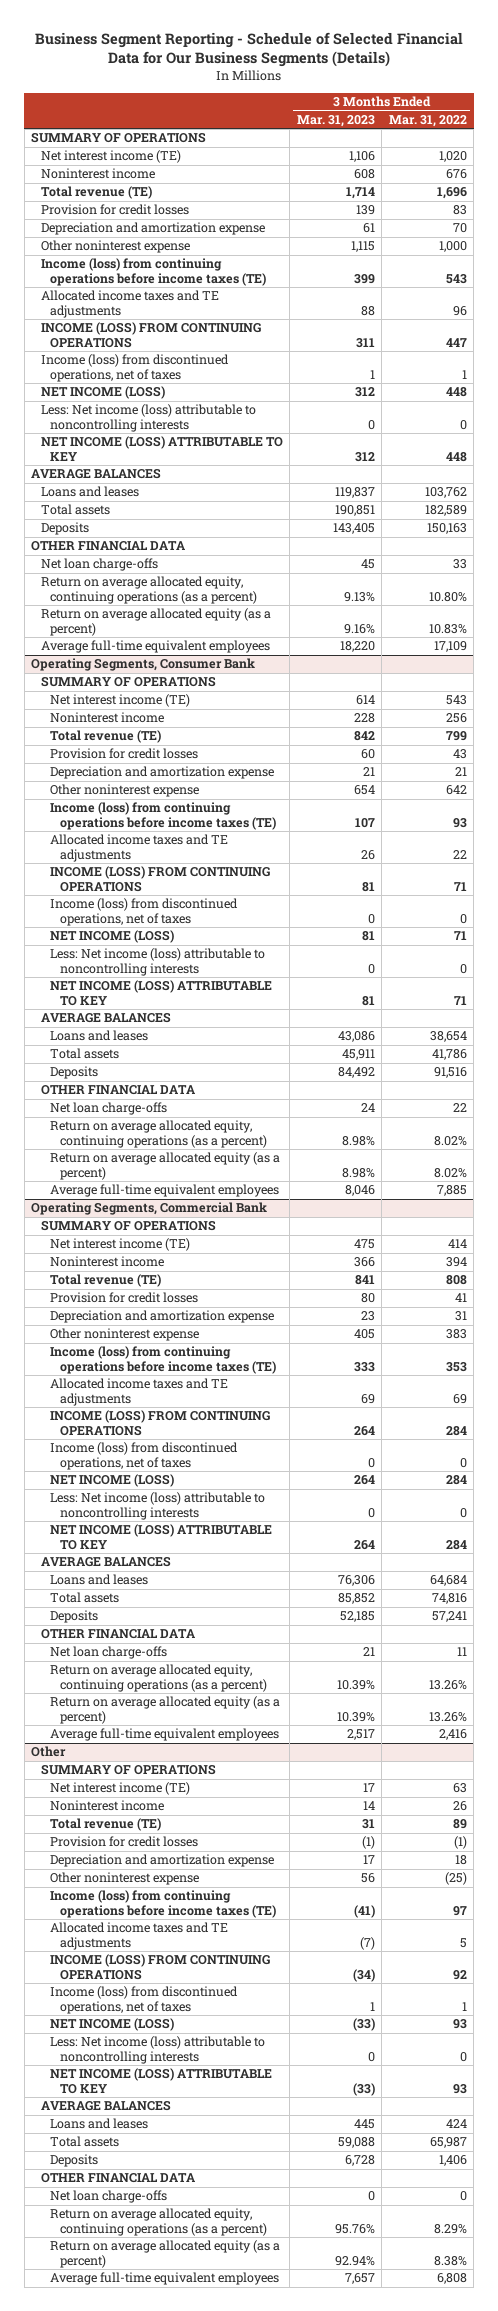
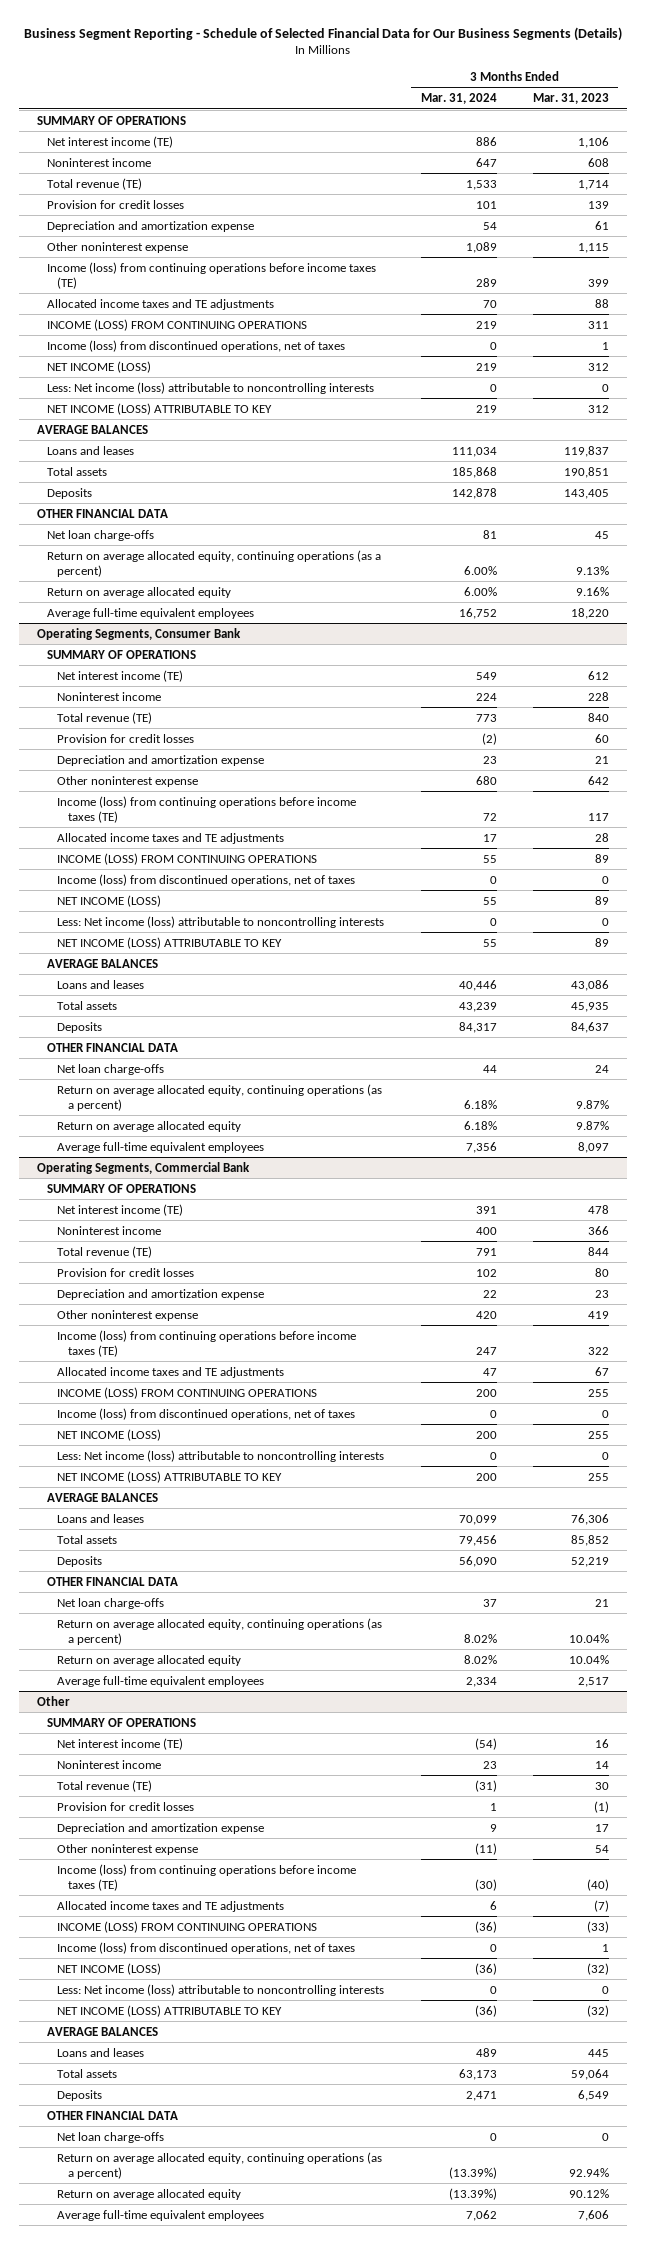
- | 3 Months Ended Mar. 31, 2023 | 3 Months Ended Mar. 31, 2022
+ | 3 Months Ended Mar. 31, 2024 | 3 Months Ended Mar. 31, 2023
- Return on average allocated equity (as a percent) | 9.16% | 10.83%
+ Return on average allocated equity | 6.00% | 9.16%
@ Operating Segments, Consumer Bank
- Net interest income (TE) | 614 | 543
+ Net interest income (TE) | 549 | 612
- Total revenue (TE) | 842 | 799
+ Total revenue (TE) | 773 | 840
- Other noninterest expense | 654 | 642
- Income (loss) from continuing operations before income taxes (TE) | 107 | 93
- Allocated income taxes and TE adjustments | 26 | 22
- INCOME (LOSS) FROM CONTINUING OPERATIONS | 81 | 71
+ Other noninterest expense | 680 | 642
+ Income (loss) from continuing operations before income taxes (TE) | 72 | 117
+ Allocated income taxes and TE adjustments | 17 | 28
+ INCOME (LOSS) FROM CONTINUING OPERATIONS | 55 | 89
- NET INCOME (LOSS) | 81 | 71
+ NET INCOME (LOSS) | 55 | 89
- NET INCOME (LOSS) ATTRIBUTABLE TO KEY | 81 | 71
+ NET INCOME (LOSS) ATTRIBUTABLE TO KEY | 55 | 89
- Total assets | 45,911 | 41,786
- Deposits | 84,492 | 91,516
+ Total assets | 43,239 | 45,935
+ Deposits | 84,317 | 84,637
- Return on average allocated equity, continuing operations (as a percent) | 8.98% | 8.02%
- Return on average allocated equity (as a percent) | 8.98% | 8.02%
- Average full-time equivalent employees | 8,046 | 7,885
+ Return on average allocated equity, continuing operations (as a percent) | 6.18% | 9.87%
+ Return on average allocated equity | 6.18% | 9.87%
+ Average full-time equivalent employees | 7,356 | 8,097
@ Operating Segments, Commercial Bank
- Net interest income (TE) | 475 | 414
+ Net interest income (TE) | 391 | 478
- Total revenue (TE) | 841 | 808
+ Total revenue (TE) | 791 | 844
- Other noninterest expense | 405 | 383
- Income (loss) from continuing operations before income taxes (TE) | 333 | 353
- Allocated income taxes and TE adjustments | 69 | 69
- INCOME (LOSS) FROM CONTINUING OPERATIONS | 264 | 284
+ Other noninterest expense | 420 | 419
+ Income (loss) from continuing operations before income taxes (TE) | 247 | 322
+ Allocated income taxes and TE adjustments | 47 | 67
+ INCOME (LOSS) FROM CONTINUING OPERATIONS | 200 | 255
- NET INCOME (LOSS) | 264 | 284
+ NET INCOME (LOSS) | 200 | 255
- NET INCOME (LOSS) ATTRIBUTABLE TO KEY | 264 | 284
+ NET INCOME (LOSS) ATTRIBUTABLE TO KEY | 200 | 255
- Deposits | 52,185 | 57,241
+ Deposits | 56,090 | 52,219
- Return on average allocated equity, continuing operations (as a percent) | 10.39% | 13.26%
- Return on average allocated equity (as a percent) | 10.39% | 13.26%
+ Return on average allocated equity, continuing operations (as a percent) | 8.02% | 10.04%
+ Return on average allocated equity | 8.02% | 10.04%
@ Other
- Net interest income (TE) | 17 | 63
+ Net interest income (TE) | (54) | 16
- Total revenue (TE) | 31 | 89
+ Total revenue (TE) | (31) | 30
- Other noninterest expense | 56 | (25)
- Income (loss) from continuing operations before income taxes (TE) | (41) | 97
+ Other noninterest expense | (11) | 54
+ Income (loss) from continuing operations before income taxes (TE) | (30) | (40)
- INCOME (LOSS) FROM CONTINUING OPERATIONS | (34) | 92
+ INCOME (LOSS) FROM CONTINUING OPERATIONS | (36) | (33)
- NET INCOME (LOSS) | (33) | 93
+ NET INCOME (LOSS) | (36) | (32)
- NET INCOME (LOSS) ATTRIBUTABLE TO KEY | (33) | 93
+ NET INCOME (LOSS) ATTRIBUTABLE TO KEY | (36) | (32)
- Total assets | 59,088 | 65,987
- Deposits | 6,728 | 1,406
+ Total assets | 63,173 | 59,064
+ Deposits | 2,471 | 6,549
- Return on average allocated equity, continuing operations (as a percent) | 95.76% | 8.29%
- Return on average allocated equity (as a percent) | 92.94% | 8.38%
- Average full-time equivalent employees | 7,657 | 6,808
+ Return on average allocated equity, continuing operations (as a percent) | (13.39%) | 92.94%
+ Return on average allocated equity | (13.39%) | 90.12%
+ Average full-time equivalent employees | 7,062 | 7,606

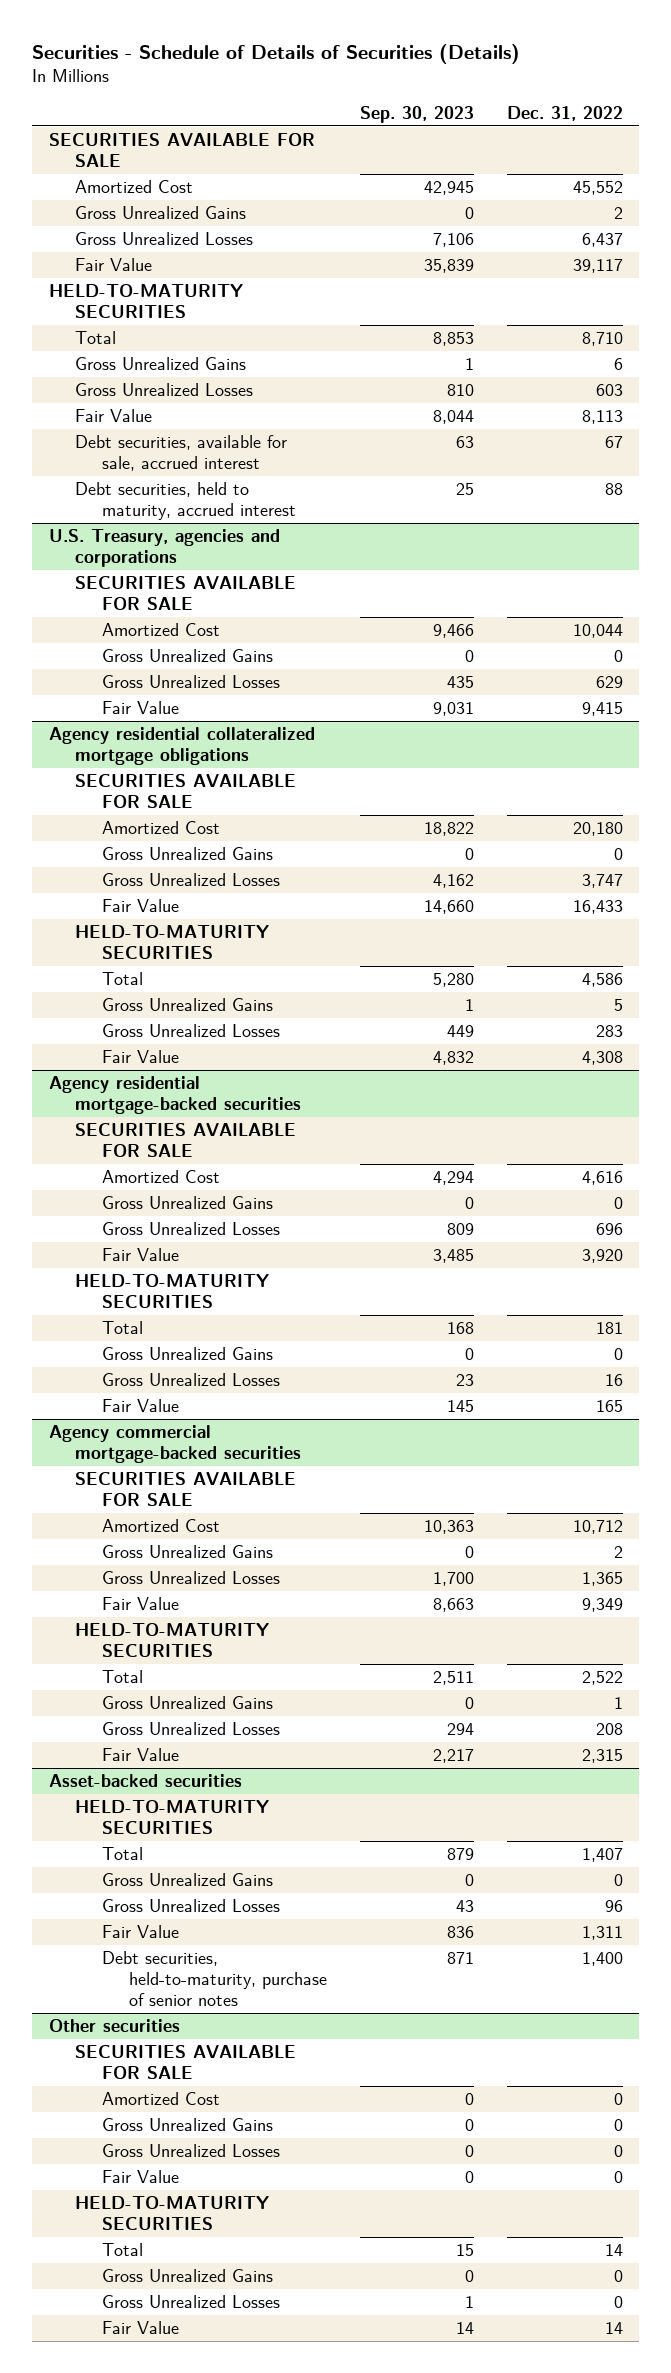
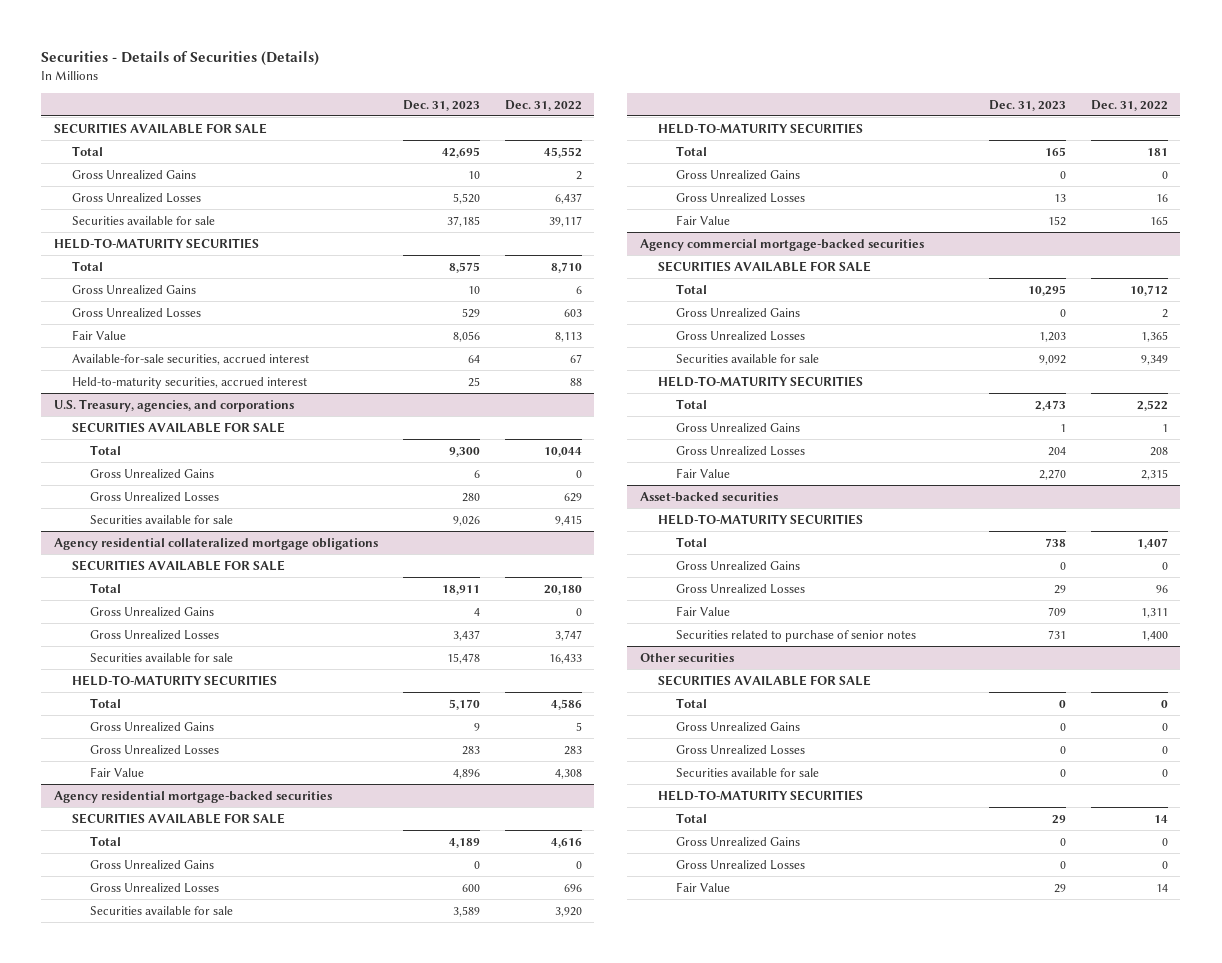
- Securities - Schedule of Details of Securities (Details)
+ Securities - Details of Securities (Details)
- | Sep. 30, 2023 | Dec. 31, 2022
+ | Dec. 31, 2023 | Dec. 31, 2022
- Amortized Cost | 42,945 | 45,552
+ Total | 42,695 | 45,552
- Fair Value | 35,839 | 39,117
+ Securities available for sale | 37,185 | 39,117
- Debt securities, available for sale, accrued interest | 63 | 67
- Debt securities, held to maturity, accrued interest | 25 | 88
- U.S. Treasury, agencies and corporations
+ Available-for-sale securities, accrued interest | 64 | 67
+ Held-to-maturity securities, accrued interest | 25 | 88
+ U.S. Treasury, agencies, and corporations
- Amortized Cost | 9,466 | 10,044
+ Total | 9,300 | 10,044
- Fair Value | 9,031 | 9,415
+ Securities available for sale | 9,026 | 9,415
@ Agency residential collateralized mortgage obligations
- Amortized Cost | 18,822 | 20,180
+ Total | 18,911 | 20,180
- Fair Value | 14,660 | 16,433
+ Securities available for sale | 15,478 | 16,433
@ Agency residential mortgage-backed securities
- Amortized Cost | 4,294 | 4,616
+ Total | 4,189 | 4,616
- Fair Value | 3,485 | 3,920
+ Securities available for sale | 3,589 | 3,920
@ Agency commercial mortgage-backed securities
- Amortized Cost | 10,363 | 10,712
+ Total | 10,295 | 10,712
- Fair Value | 8,663 | 9,349
+ Securities available for sale | 9,092 | 9,349
@ Asset-backed securities
- Debt securities, held-to-maturity, purchase of senior notes | 871 | 1,400
+ Securities related to purchase of senior notes | 731 | 1,400
@ Other securities
- Amortized Cost | 0 | 0
+ Total | 0 | 0
- Fair Value | 0 | 0
+ Securities available for sale | 0 | 0

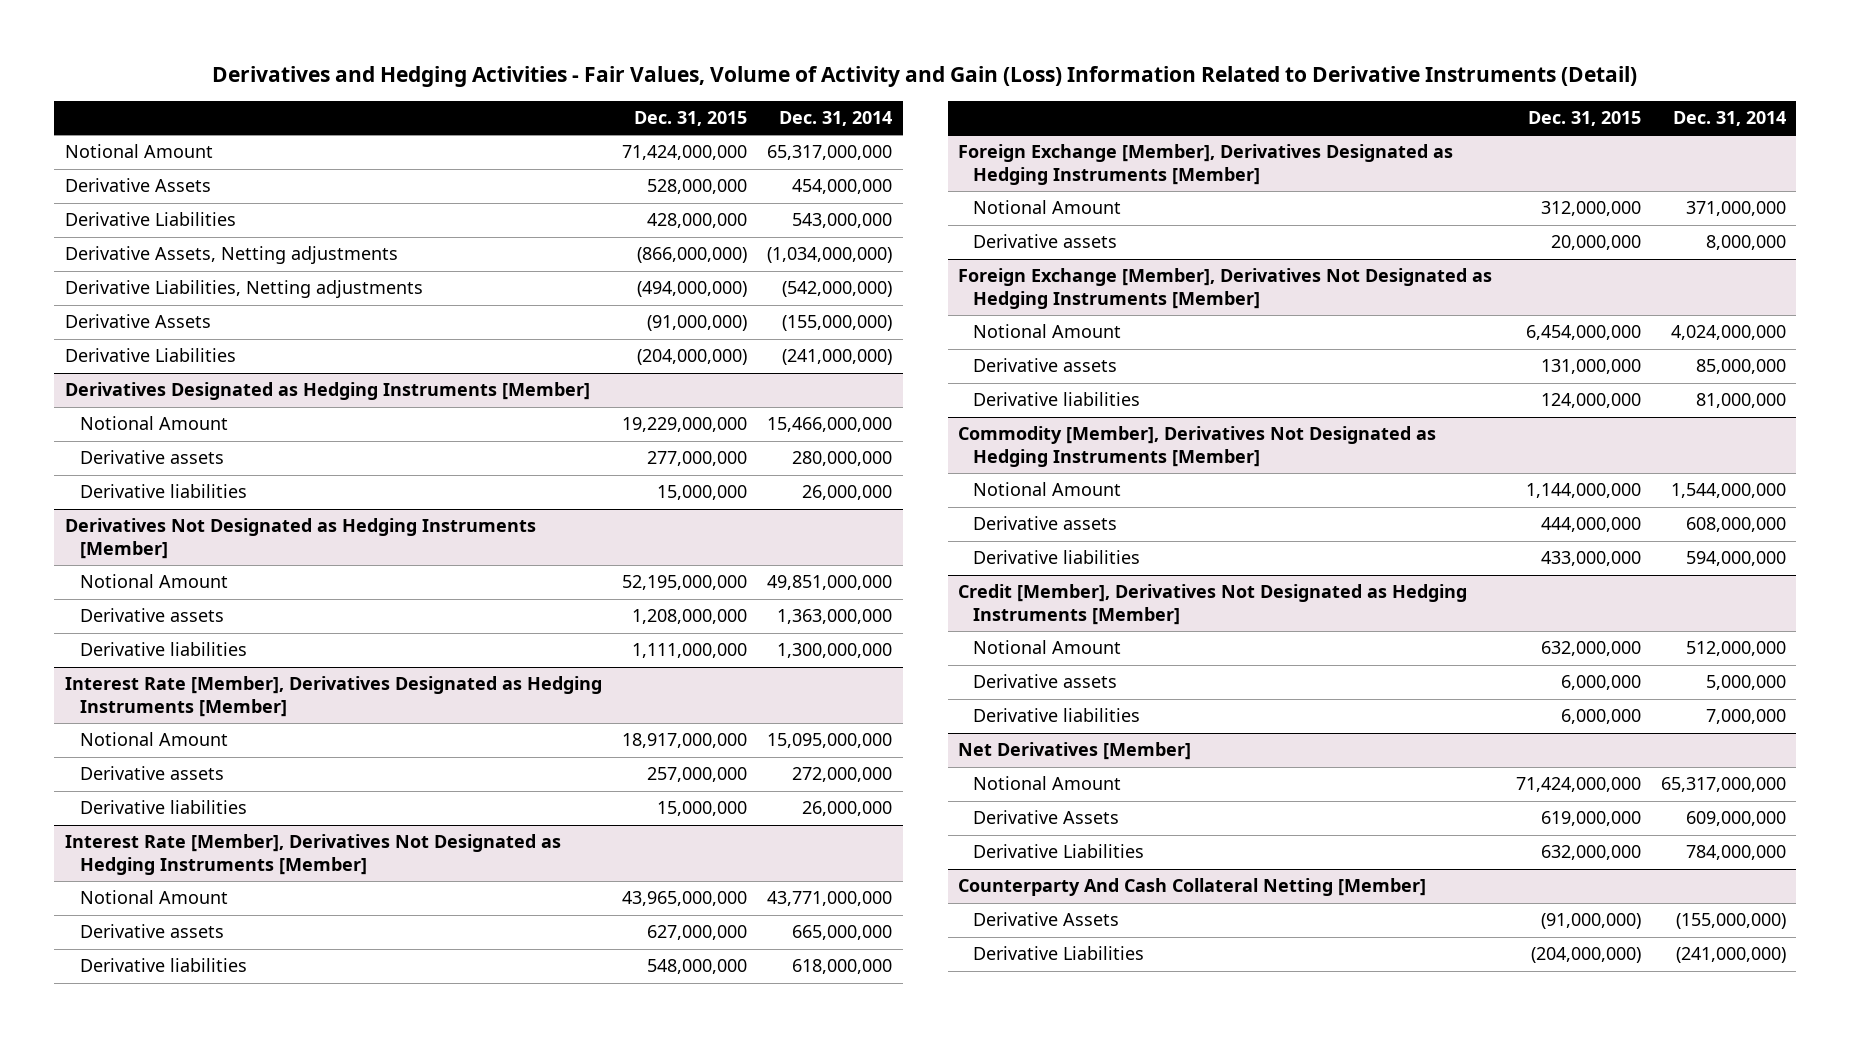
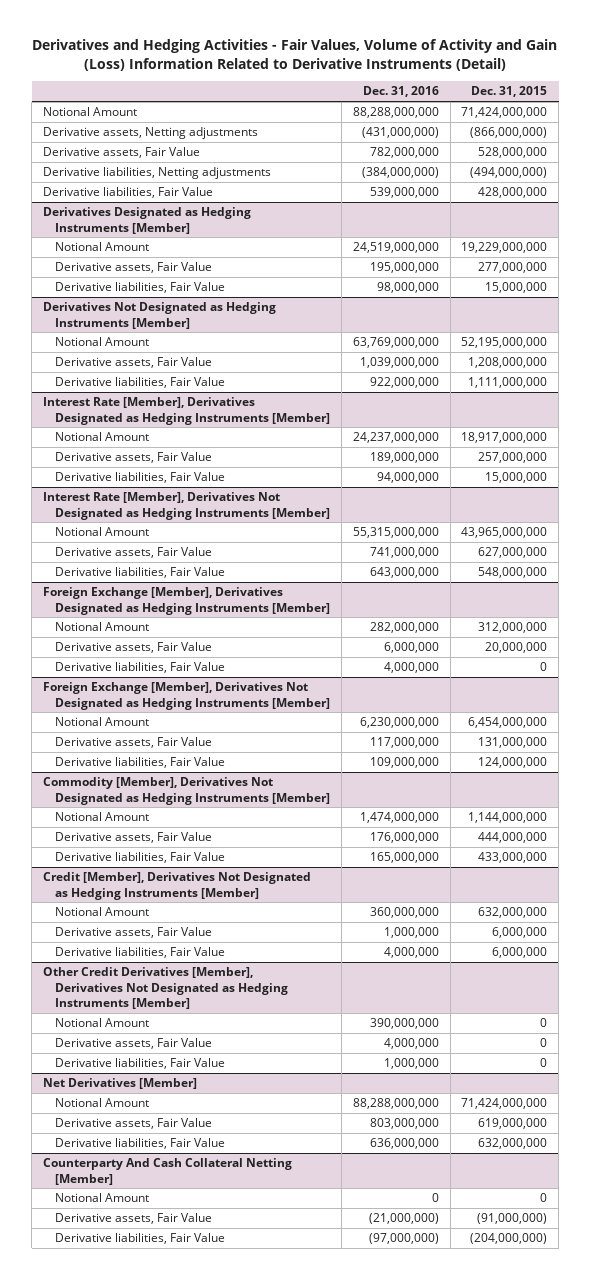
- | Dec. 31, 2015 | Dec. 31, 2014
+ | Dec. 31, 2016 | Dec. 31, 2015
- Derivative Assets | 528,000,000 | 454,000,000
- Derivative Liabilities | 428,000,000 | 543,000,000
- Derivative Assets, Netting adjustments | (866,000,000) | (1,034,000,000)
- Derivative Liabilities, Netting adjustments | (494,000,000) | (542,000,000)
- Derivative Assets | (91,000,000) | (155,000,000)
- Derivative Liabilities | (204,000,000) | (241,000,000)
+ Derivative assets, Netting adjustments | (431,000,000) | (866,000,000)
+ Derivative assets, Fair Value | 782,000,000 | 528,000,000
+ Derivative liabilities, Netting adjustments | (384,000,000) | (494,000,000)
+ Derivative liabilities, Fair Value | 539,000,000 | 428,000,000
@ Derivatives Designated as Hedging Instruments [Member]
- Derivative assets | 277,000,000 | 280,000,000
- Derivative liabilities | 15,000,000 | 26,000,000
+ Derivative assets, Fair Value | 195,000,000 | 277,000,000
+ Derivative liabilities, Fair Value | 98,000,000 | 15,000,000
@ Derivatives Not Designated as Hedging Instruments [Member]
- Derivative assets | 1,208,000,000 | 1,363,000,000
- Derivative liabilities | 1,111,000,000 | 1,300,000,000
+ Derivative assets, Fair Value | 1,039,000,000 | 1,208,000,000
+ Derivative liabilities, Fair Value | 922,000,000 | 1,111,000,000
@ Interest Rate [Member], Derivatives Designated as Hedging Instruments [Member]
- Derivative assets | 257,000,000 | 272,000,000
- Derivative liabilities | 15,000,000 | 26,000,000
+ Derivative assets, Fair Value | 189,000,000 | 257,000,000
+ Derivative liabilities, Fair Value | 94,000,000 | 15,000,000
@ Interest Rate [Member], Derivatives Not Designated as Hedging Instruments [Member]
- Derivative assets | 627,000,000 | 665,000,000
- Derivative liabilities | 548,000,000 | 618,000,000
+ Derivative assets, Fair Value | 741,000,000 | 627,000,000
+ Derivative liabilities, Fair Value | 643,000,000 | 548,000,000
@ Foreign Exchange [Member], Derivatives Designated as Hedging Instruments [Member]
- Derivative assets | 20,000,000 | 8,000,000
+ Derivative assets, Fair Value | 6,000,000 | 20,000,000
+ Derivative liabilities, Fair Value | 4,000,000 | 0
@ Foreign Exchange [Member], Derivatives Not Designated as Hedging Instruments [Member]
- Derivative assets | 131,000,000 | 85,000,000
- Derivative liabilities | 124,000,000 | 81,000,000
+ Derivative assets, Fair Value | 117,000,000 | 131,000,000
+ Derivative liabilities, Fair Value | 109,000,000 | 124,000,000
@ Commodity [Member], Derivatives Not Designated as Hedging Instruments [Member]
- Derivative assets | 444,000,000 | 608,000,000
- Derivative liabilities | 433,000,000 | 594,000,000
+ Derivative assets, Fair Value | 176,000,000 | 444,000,000
+ Derivative liabilities, Fair Value | 165,000,000 | 433,000,000
@ Credit [Member], Derivatives Not Designated as Hedging Instruments [Member]
- Derivative assets | 6,000,000 | 5,000,000
- Derivative liabilities | 6,000,000 | 7,000,000
+ Derivative assets, Fair Value | 1,000,000 | 6,000,000
+ Derivative liabilities, Fair Value | 4,000,000 | 6,000,000
+ Other Credit Derivatives [Member], Derivatives Not Designated as Hedging Instruments [Member]
+ Notional Amount | 390,000,000 | 0
+ Derivative assets, Fair Value | 4,000,000 | 0
+ Derivative liabilities, Fair Value | 1,000,000 | 0
@ Net Derivatives [Member]
- Derivative Assets | 619,000,000 | 609,000,000
- Derivative Liabilities | 632,000,000 | 784,000,000
+ Derivative assets, Fair Value | 803,000,000 | 619,000,000
+ Derivative liabilities, Fair Value | 636,000,000 | 632,000,000
@ Counterparty And Cash Collateral Netting [Member]
- Derivative Assets | (91,000,000) | (155,000,000)
- Derivative Liabilities | (204,000,000) | (241,000,000)
+ Notional Amount | 0 | 0
+ Derivative assets, Fair Value | (21,000,000) | (91,000,000)
+ Derivative liabilities, Fair Value | (97,000,000) | (204,000,000)

